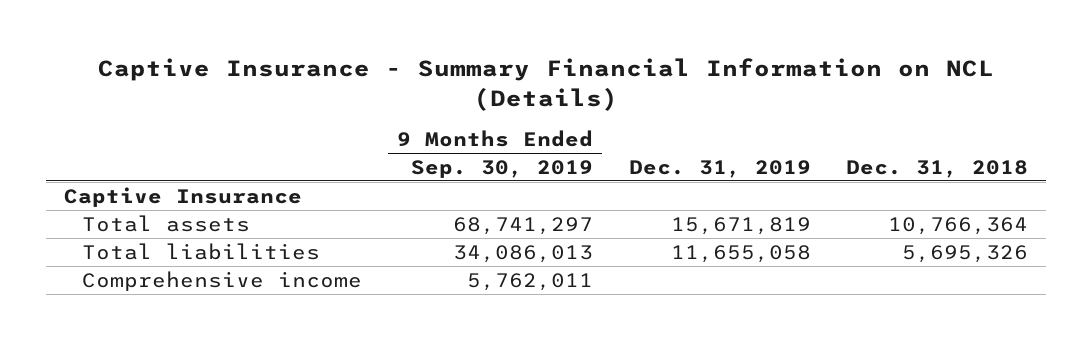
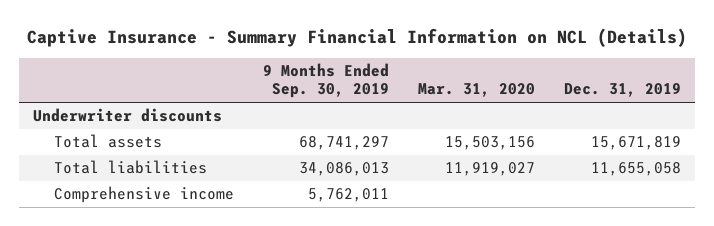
- | 9 Months Ended Sep. 30, 2019 | Dec. 31, 2019 | Dec. 31, 2018
+ | 9 Months Ended Sep. 30, 2019 | Mar. 31, 2020 | Dec. 31, 2019
- Captive Insurance
+ Underwriter discounts

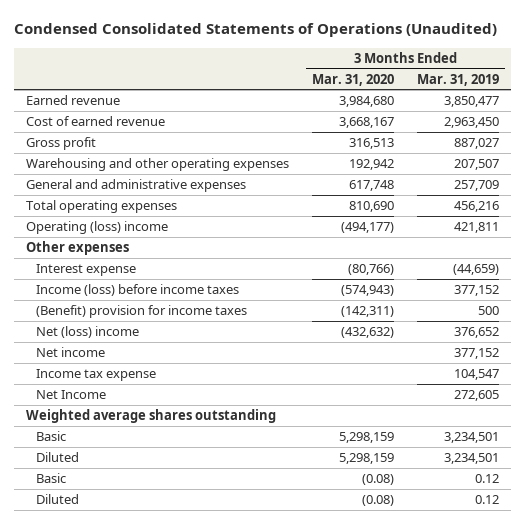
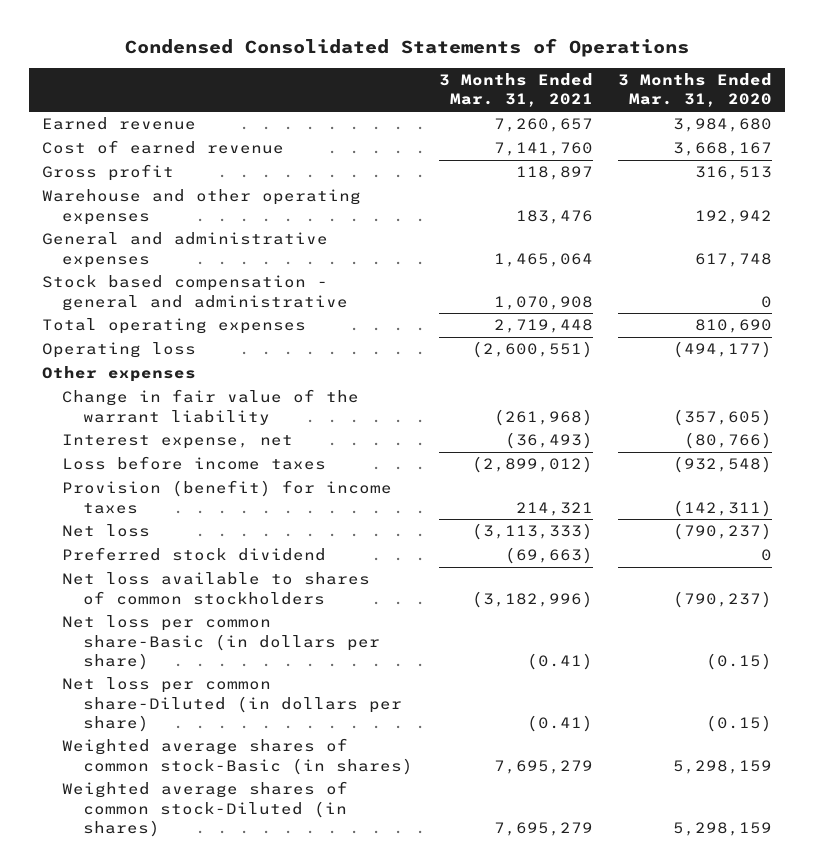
- Condensed Consolidated Statements of Operations (Unaudited)
+ Condensed Consolidated Statements of Operations
- | 3 Months Ended Mar. 31, 2020 | 3 Months Ended Mar. 31, 2019
+ | 3 Months Ended Mar. 31, 2021 | 3 Months Ended Mar. 31, 2020
- Warehousing and other operating expenses | 192,942 | 207,507
+ Warehouse and other operating expenses | 183,476 | 192,942
+ Stock based compensation - general and administrative | 1,070,908 | 0
- Operating (loss) income | (494,177) | 421,811
+ Operating loss | (2,600,551) | (494,177)
- Interest expense | (80,766) | (44,659)
- Income (loss) before income taxes | (574,943) | 377,152
- (Benefit) provision for income taxes | (142,311) | 500
- Net (loss) income | (432,632) | 376,652
- Net income | | 377,152
- Income tax expense | | 104,547
- Net Income | | 272,605
- Weighted average shares outstanding
- Basic | 5,298,159 | 3,234,501
- Diluted | 5,298,159 | 3,234,501
- Basic | (0.08) | 0.12
- Diluted | (0.08) | 0.12
+ Change in fair value of the warrant liability | (261,968) | (357,605)
+ Interest expense, net | (36,493) | (80,766)
+ Loss before income taxes | (2,899,012) | (932,548)
+ Provision (benefit) for income taxes | 214,321 | (142,311)
+ Net loss | (3,113,333) | (790,237)
+ Preferred stock dividend | (69,663) | 0
+ Net loss available to shares of common stockholders | (3,182,996) | (790,237)
+ Net loss per common share-Basic (in dollars per share) | (0.41) | (0.15)
+ Net loss per common share-Diluted (in dollars per share) | (0.41) | (0.15)
+ Weighted average shares of common stock-Basic (in shares) | 7,695,279 | 5,298,159
+ Weighted average shares of common stock-Diluted (in shares) | 7,695,279 | 5,298,159

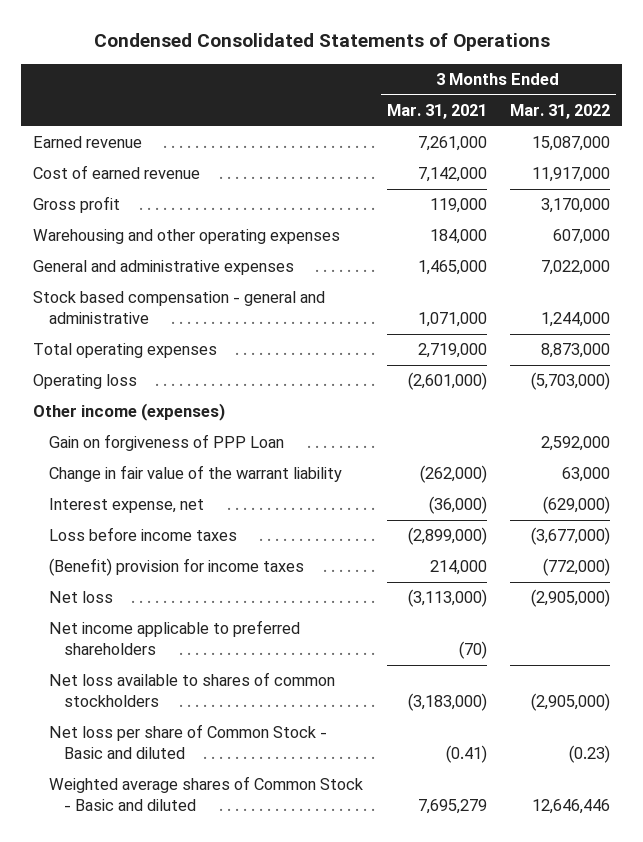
- | 3 Months Ended Mar. 31, 2021 | 3 Months Ended Mar. 31, 2020
+ | 3 Months Ended Mar. 31, 2021 | 3 Months Ended Mar. 31, 2022
- Earned revenue | 7,260,657 | 3,984,680
- Cost of earned revenue | 7,141,760 | 3,668,167
- Gross profit | 118,897 | 316,513
- Warehouse and other operating expenses | 183,476 | 192,942
- General and administrative expenses | 1,465,064 | 617,748
- Stock based compensation - general and administrative | 1,070,908 | 0
- Total operating expenses | 2,719,448 | 810,690
- Operating loss | (2,600,551) | (494,177)
- Other expenses
- Change in fair value of the warrant liability | (261,968) | (357,605)
- Interest expense, net | (36,493) | (80,766)
- Loss before income taxes | (2,899,012) | (932,548)
- Provision (benefit) for income taxes | 214,321 | (142,311)
- Net loss | (3,113,333) | (790,237)
- Preferred stock dividend | (69,663) | 0
- Net loss available to shares of common stockholders | (3,182,996) | (790,237)
- Net loss per common share-Basic (in dollars per share) | (0.41) | (0.15)
- Net loss per common share-Diluted (in dollars per share) | (0.41) | (0.15)
- Weighted average shares of common stock-Basic (in shares) | 7,695,279 | 5,298,159
- Weighted average shares of common stock-Diluted (in shares) | 7,695,279 | 5,298,159
+ Earned revenue | 7,261,000 | 15,087,000
+ Cost of earned revenue | 7,142,000 | 11,917,000
+ Gross profit | 119,000 | 3,170,000
+ Warehousing and other operating expenses | 184,000 | 607,000
+ General and administrative expenses | 1,465,000 | 7,022,000
+ Stock based compensation - general and administrative | 1,071,000 | 1,244,000
+ Total operating expenses | 2,719,000 | 8,873,000
+ Operating loss | (2,601,000) | (5,703,000)
+ Other income (expenses)
+ Gain on forgiveness of PPP Loan | | 2,592,000
+ Change in fair value of the warrant liability | (262,000) | 63,000
+ Interest expense, net | (36,000) | (629,000)
+ Loss before income taxes | (2,899,000) | (3,677,000)
+ (Benefit) provision for income taxes | 214,000 | (772,000)
+ Net loss | (3,113,000) | (2,905,000)
+ Net income applicable to preferred shareholders | (70) |
+ Net loss available to shares of common stockholders | (3,183,000) | (2,905,000)
+ Net loss per share of Common Stock - Basic and diluted | (0.41) | (0.23)
+ Weighted average shares of Common Stock - Basic and diluted | 7,695,279 | 12,646,446

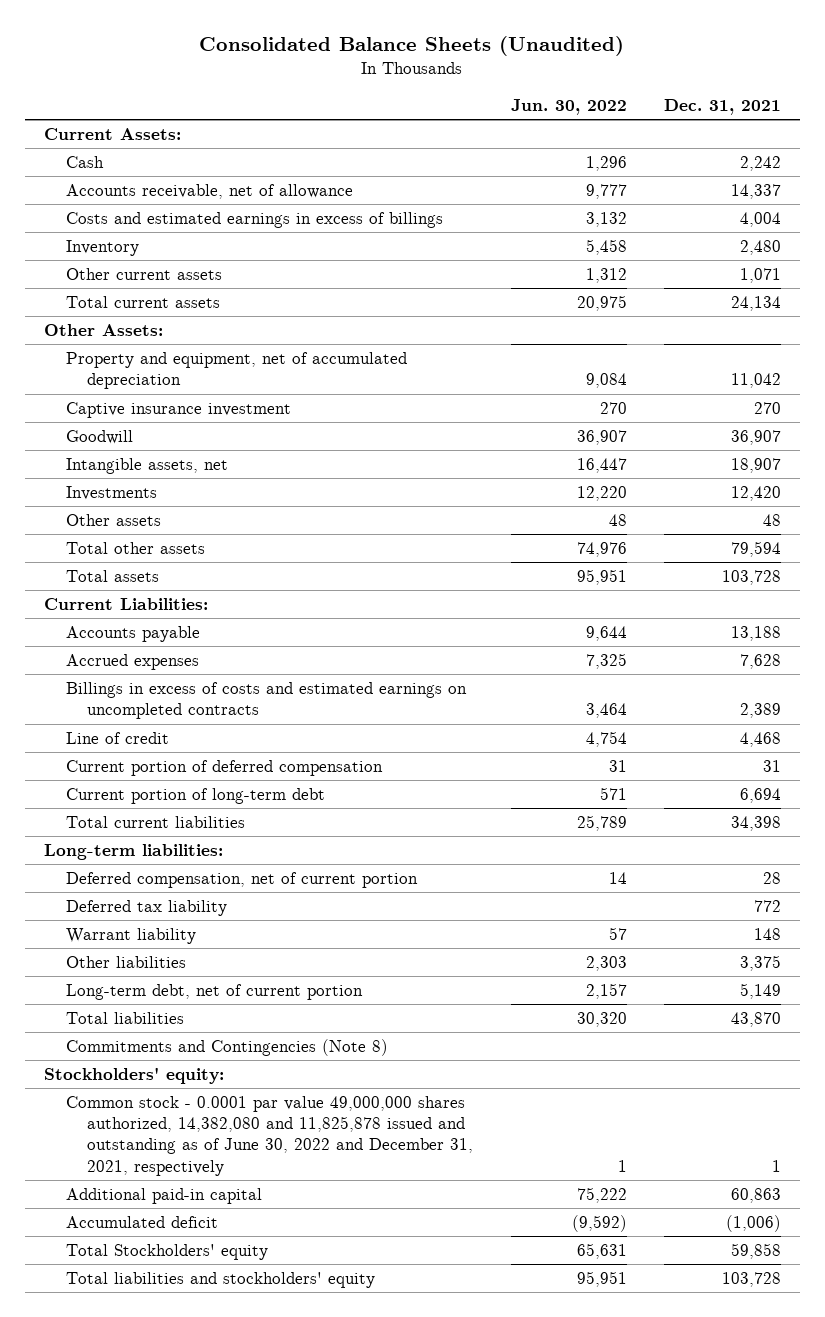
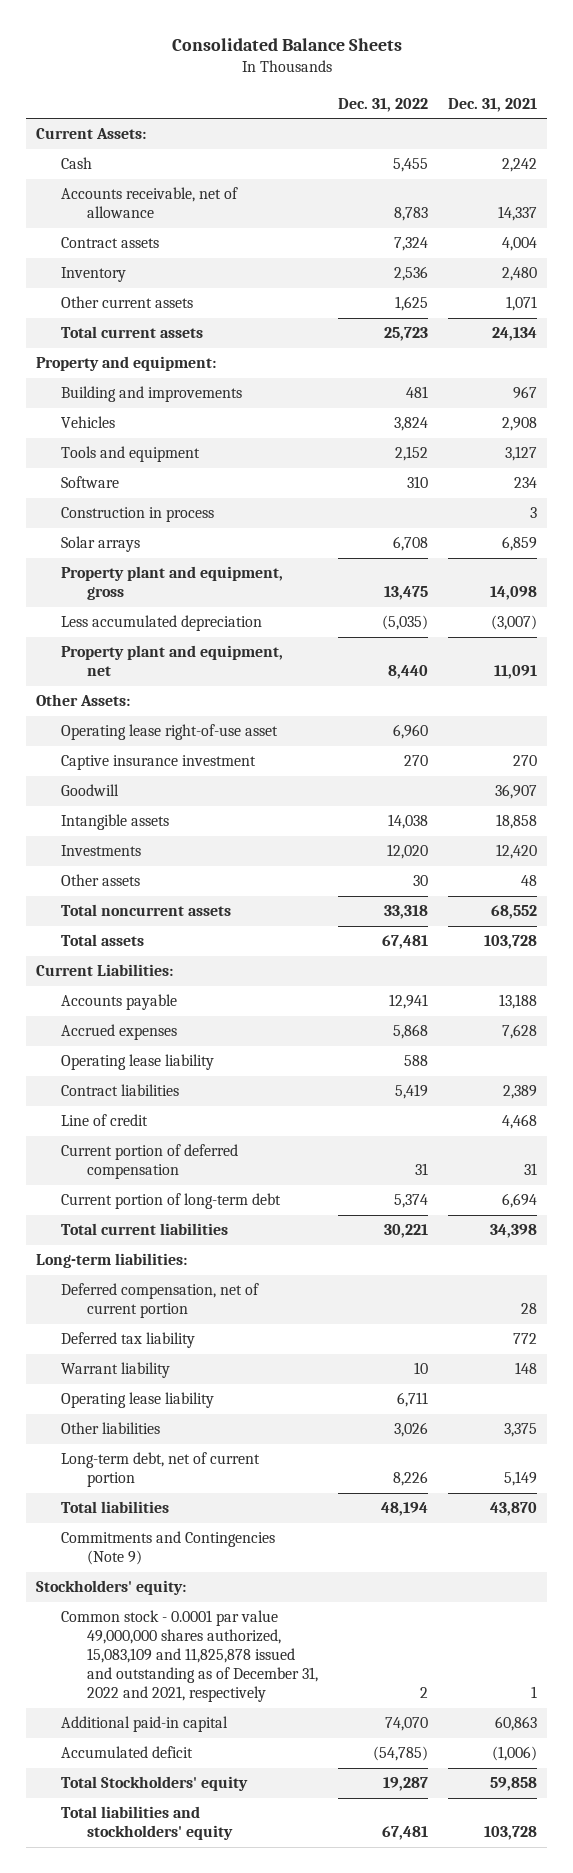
- Consolidated Balance Sheets (Unaudited)
+ Consolidated Balance Sheets
- | Jun. 30, 2022 | Dec. 31, 2021
+ | Dec. 31, 2022 | Dec. 31, 2021
- Costs and estimated earnings in excess of billings | 3,132 | 4,004
+ Contract assets | 7,324 | 4,004
+ Property and equipment:
+ Building and improvements | 481 | 967
+ Vehicles | 3,824 | 2,908
+ Tools and equipment | 2,152 | 3,127
+ Software | 310 | 234
+ Construction in process | | 3
+ Solar arrays | 6,708 | 6,859
+ Property plant and equipment, gross | 13,475 | 14,098
+ Less accumulated depreciation | (5,035) | (3,007)
+ Property plant and equipment, net | 8,440 | 11,091
- Property and equipment, net of accumulated depreciation | 9,084 | 11,042
+ Operating lease right-of-use asset | 6,960 |
- Intangible assets, net | 16,447 | 18,907
+ Intangible assets | 14,038 | 18,858
- Total other assets | 74,976 | 79,594
+ Total noncurrent assets | 33,318 | 68,552
- Billings in excess of costs and estimated earnings on uncompleted contracts | 3,464 | 2,389
+ Operating lease liability | 588 |
+ Contract liabilities | 5,419 | 2,389
+ Operating lease liability | 6,711 |
- Commitments and Contingencies (Note 8)
+ Commitments and Contingencies (Note 9)
- Common stock - 0.0001 par value 49,000,000 shares authorized, 14,382,080 and 11,825,878 issued and outstanding as of June 30, 2022 and December 31, 2021, respectively | 1 | 1
+ Common stock - 0.0001 par value 49,000,000 shares authorized, 15,083,109 and 11,825,878 issued and outstanding as of December 31, 2022 and 2021, respectively | 2 | 1

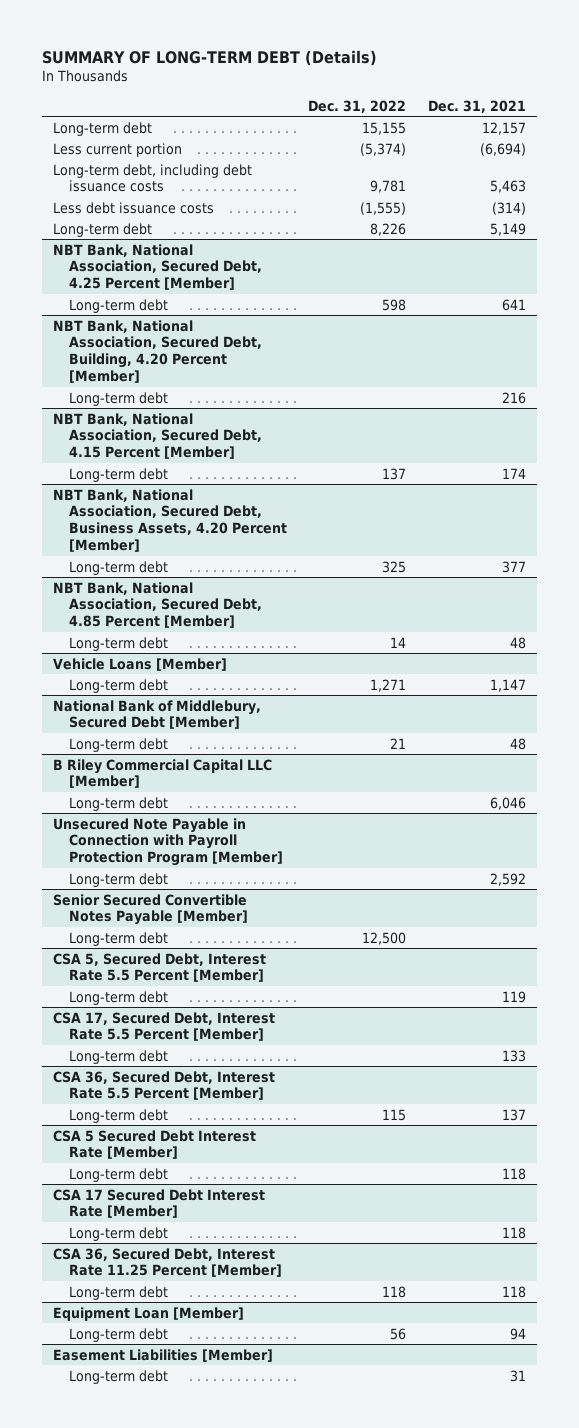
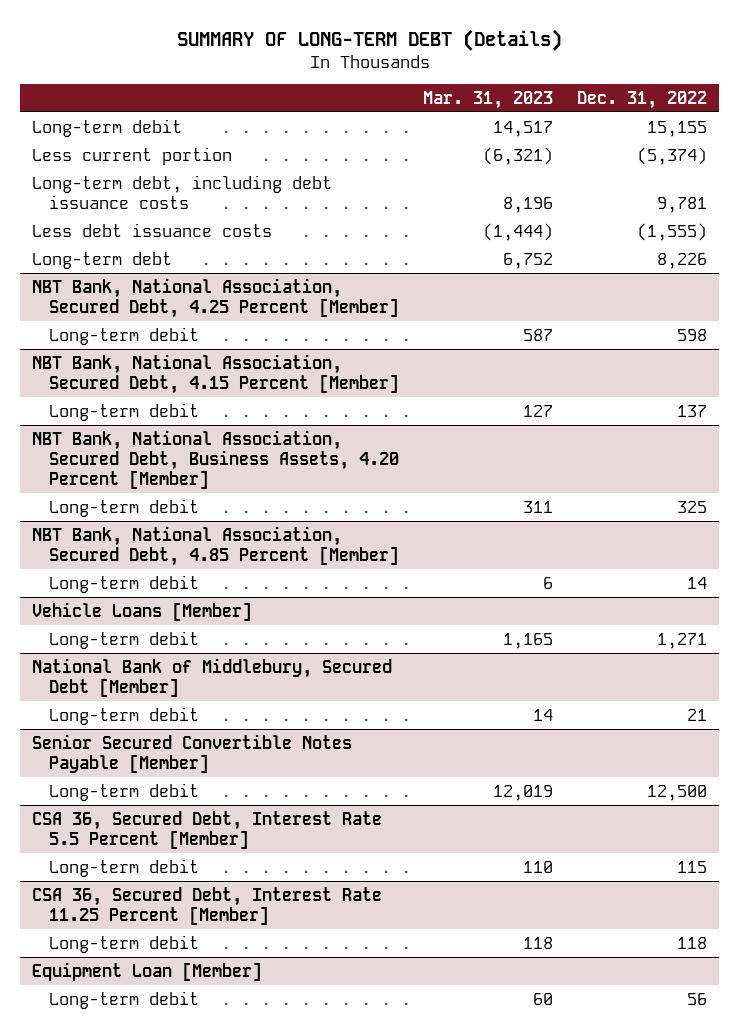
- | Dec. 31, 2022 | Dec. 31, 2021
+ | Mar. 31, 2023 | Dec. 31, 2022
- Long-term debt | 15,155 | 12,157
+ Long-term debit | 14,517 | 15,155
@ NBT Bank, National Association, Secured Debt, 4.25 Percent [Member]
- Long-term debt | 598 | 641
- NBT Bank, National Association, Secured Debt, Building, 4.20 Percent [Member]
- Long-term debt | | 216
@ NBT Bank, National Association, Secured Debt, 4.25 Percent [Member]
+ Long-term debit | 587 | 598
@ NBT Bank, National Association, Secured Debt, 4.15 Percent [Member]
- Long-term debt | 137 | 174
+ Long-term debit | 127 | 137
@ NBT Bank, National Association, Secured Debt, Business Assets, 4.20 Percent [Member]
- Long-term debt | 325 | 377
+ Long-term debit | 311 | 325
@ NBT Bank, National Association, Secured Debt, 4.85 Percent [Member]
- Long-term debt | 14 | 48
+ Long-term debit | 6 | 14
@ Vehicle Loans [Member]
- Long-term debt | 1,271 | 1,147
+ Long-term debit | 1,165 | 1,271
@ National Bank of Middlebury, Secured Debt [Member]
- Long-term debt | 21 | 48
- B Riley Commercial Capital LLC [Member]
- Long-term debt | | 6,046
- Unsecured Note Payable in Connection with Payroll Protection Program [Member]
- Long-term debt | | 2,592
@ National Bank of Middlebury, Secured Debt [Member]
+ Long-term debit | 14 | 21
@ Senior Secured Convertible Notes Payable [Member]
- Long-term debt | 12,500 |
- CSA 5, Secured Debt, Interest Rate 5.5 Percent [Member]
- Long-term debt | | 119
- CSA 17, Secured Debt, Interest Rate 5.5 Percent [Member]
- Long-term debt | | 133
@ Senior Secured Convertible Notes Payable [Member]
+ Long-term debit | 12,019 | 12,500
@ CSA 36, Secured Debt, Interest Rate 5.5 Percent [Member]
- Long-term debt | 115 | 137
- CSA 5 Secured Debt Interest Rate [Member]
- Long-term debt | | 118
- CSA 17 Secured Debt Interest Rate [Member]
- Long-term debt | | 118
@ CSA 36, Secured Debt, Interest Rate 5.5 Percent [Member]
+ Long-term debit | 110 | 115
@ CSA 36, Secured Debt, Interest Rate 11.25 Percent [Member]
- Long-term debt | 118 | 118
+ Long-term debit | 118 | 118
@ Equipment Loan [Member]
- Long-term debt | 56 | 94
- Easement Liabilities [Member]
- Long-term debt | | 31
@ Equipment Loan [Member]
+ Long-term debit | 60 | 56

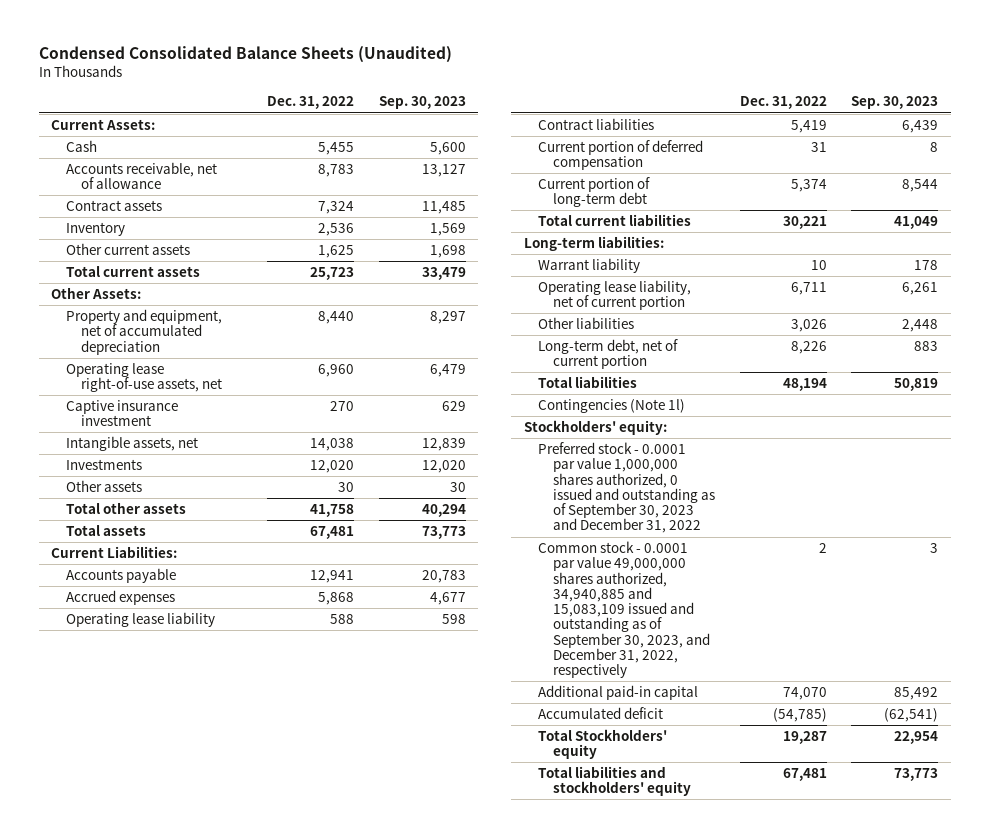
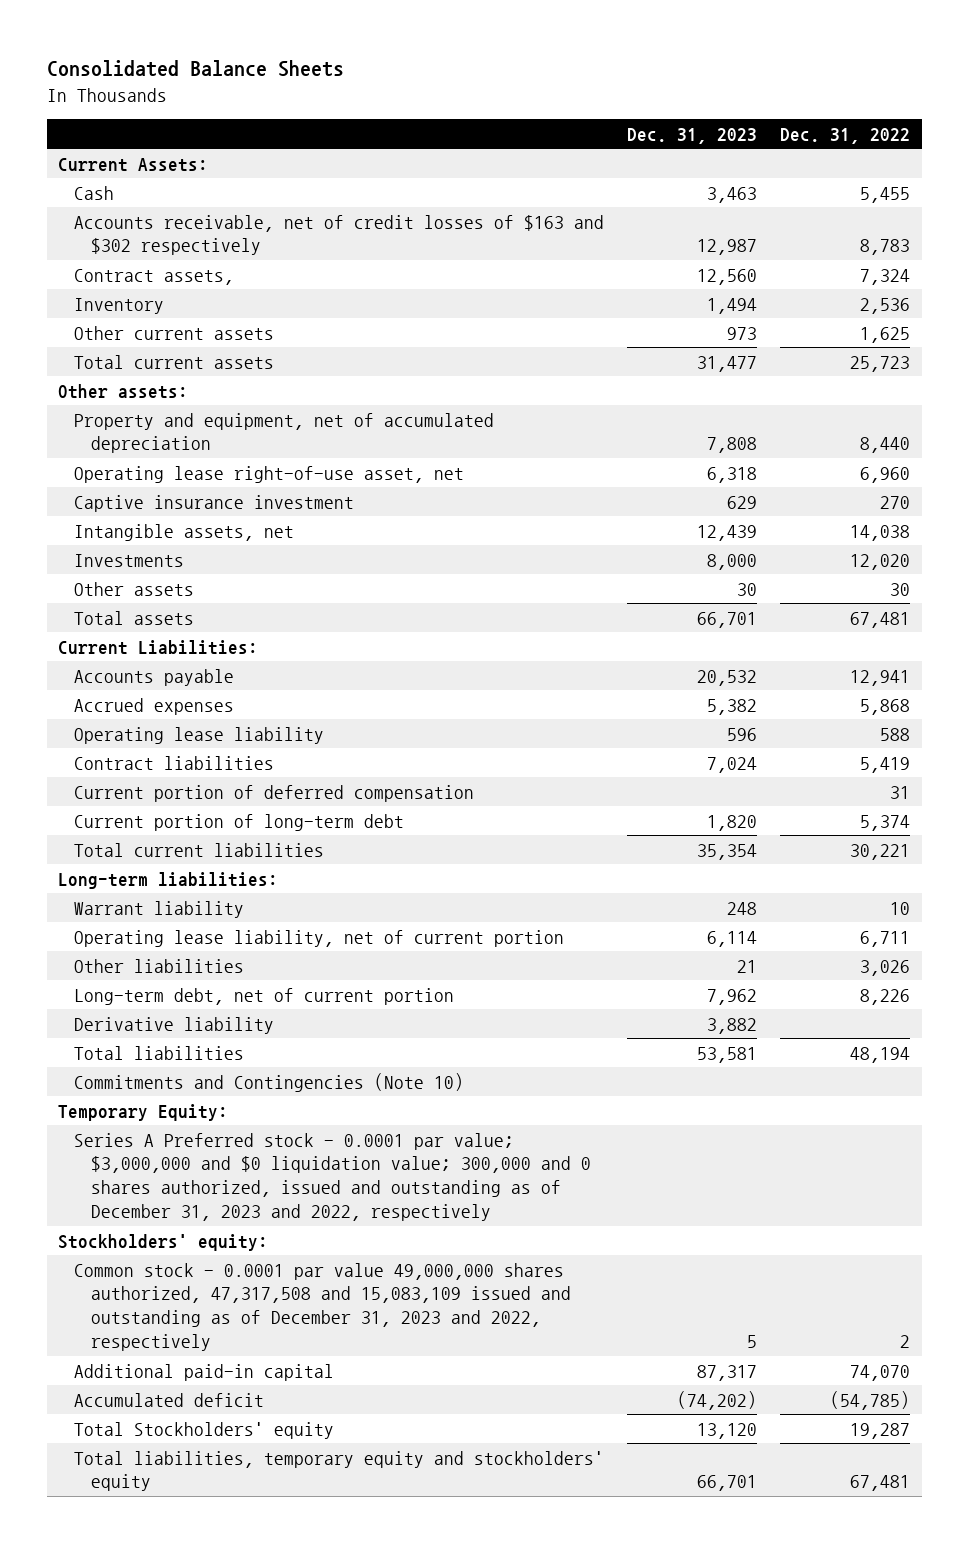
- Condensed Consolidated Balance Sheets (Unaudited)
+ Consolidated Balance Sheets
- | Dec. 31, 2022 | Sep. 30, 2023
+ | Dec. 31, 2023 | Dec. 31, 2022
- Accounts receivable, net of allowance | 8,783 | 13,127
- Contract assets | 7,324 | 11,485
+ Accounts receivable, net of credit losses of $163 and $302 respectively | 12,987 | 8,783
+ Contract assets, | 12,560 | 7,324
- Other Assets:
+ Other assets:
- Operating lease right-of-use assets, net | 6,960 | 6,479
+ Operating lease right-of-use asset, net | 6,318 | 6,960
- Total other assets | 41,758 | 40,294
+ Derivative liability | 3,882 |
- Contingencies (Note 1l)
+ Commitments and Contingencies (Note 10)
+ Temporary Equity:
+ Series A Preferred stock - 0.0001 par value; $3,000,000 and $0 liquidation value; 300,000 and 0 shares authorized, issued and outstanding as of December 31, 2023 and 2022, respectively
- Preferred stock - 0.0001 par value 1,000,000 shares authorized, 0 issued and outstanding as of September 30, 2023 and December 31, 2022
- Common stock - 0.0001 par value 49,000,000 shares authorized, 34,940,885 and 15,083,109 issued and outstanding as of September 30, 2023, and December 31, 2022, respectively | 2 | 3
+ Common stock - 0.0001 par value 49,000,000 shares authorized, 47,317,508 and 15,083,109 issued and outstanding as of December 31, 2023 and 2022, respectively | 5 | 2
- Total liabilities and stockholders' equity | 67,481 | 73,773
+ Total liabilities, temporary equity and stockholders' equity | 66,701 | 67,481

